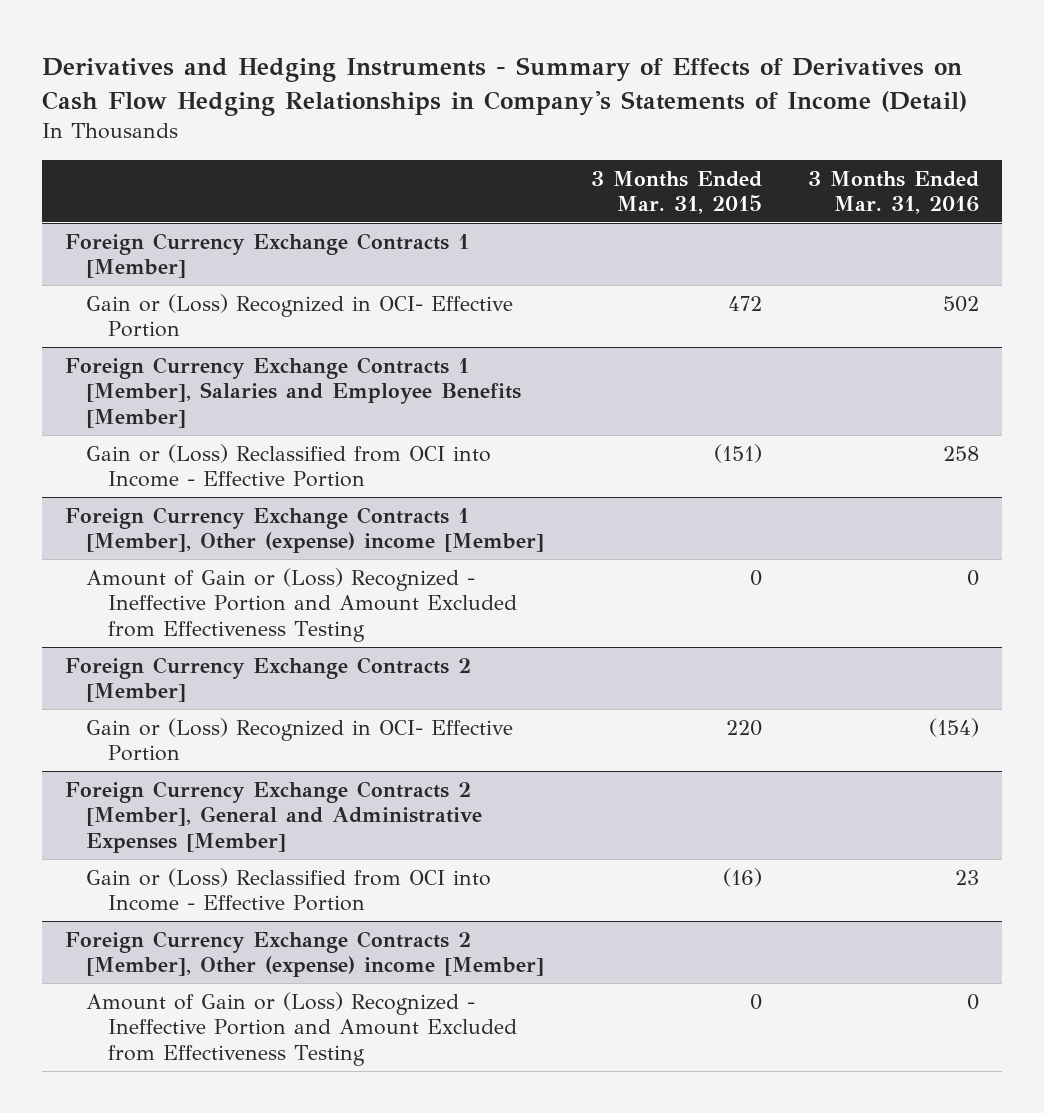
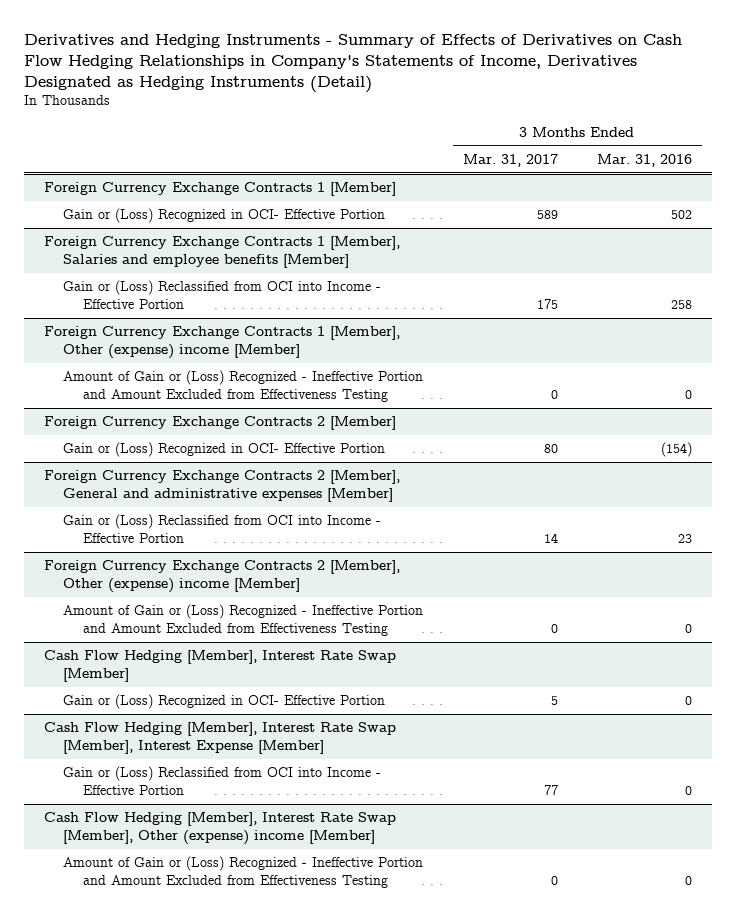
- Derivatives and Hedging Instruments - Summary of Effects of Derivatives on Cash Flow Hedging Relationships in Company's Statements of Income (Detail)
+ Derivatives and Hedging Instruments - Summary of Effects of Derivatives on Cash Flow Hedging Relationships in Company's Statements of Income, Derivatives Designated as Hedging Instruments (Detail)
- | 3 Months Ended Mar. 31, 2015 | 3 Months Ended Mar. 31, 2016
+ | 3 Months Ended Mar. 31, 2017 | 3 Months Ended Mar. 31, 2016
- Foreign Currency Exchange Contracts 1 [Member], Salaries and Employee Benefits [Member]
+ Foreign Currency Exchange Contracts 1 [Member], Salaries and employee benefits [Member]
- Foreign Currency Exchange Contracts 2 [Member], General and Administrative Expenses [Member]
+ Foreign Currency Exchange Contracts 2 [Member], General and administrative expenses [Member]
+ Cash Flow Hedging [Member], Interest Rate Swap [Member]
+ Gain or (Loss) Recognized in OCI- Effective Portion | 5 | 0
+ Cash Flow Hedging [Member], Interest Rate Swap [Member], Interest Expense [Member]
+ Gain or (Loss) Reclassified from OCI into Income - Effective Portion | 77 | 0
+ Cash Flow Hedging [Member], Interest Rate Swap [Member], Other (expense) income [Member]
+ Amount of Gain or (Loss) Recognized - Ineffective Portion and Amount Excluded from Effectiveness Testing | 0 | 0

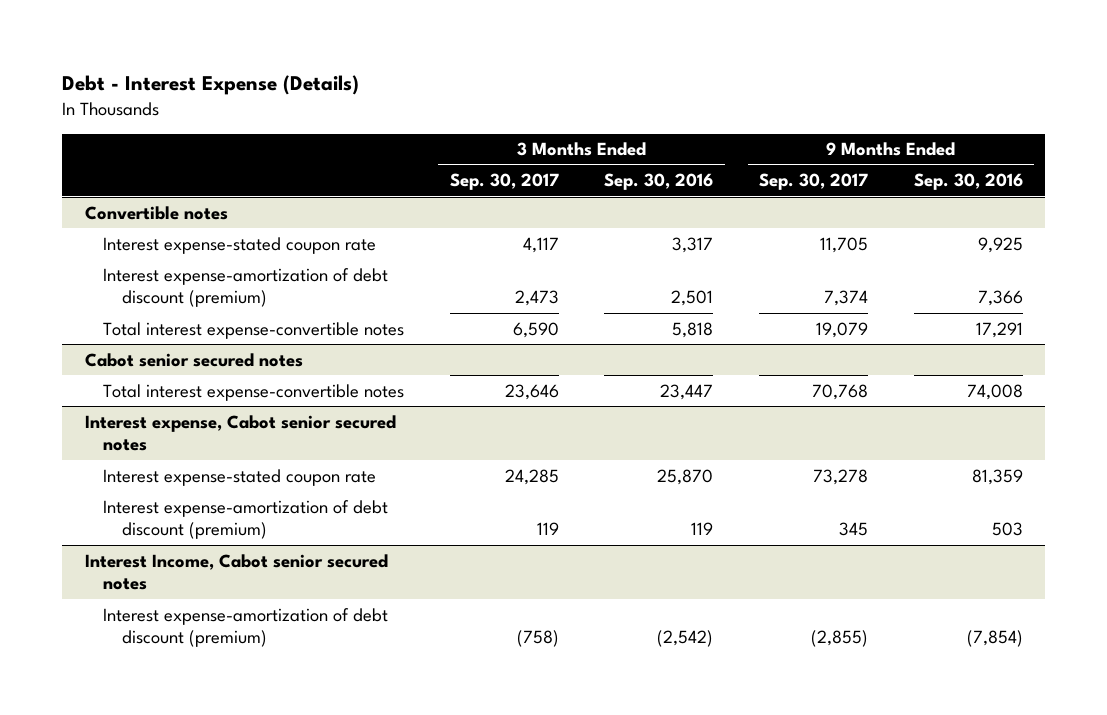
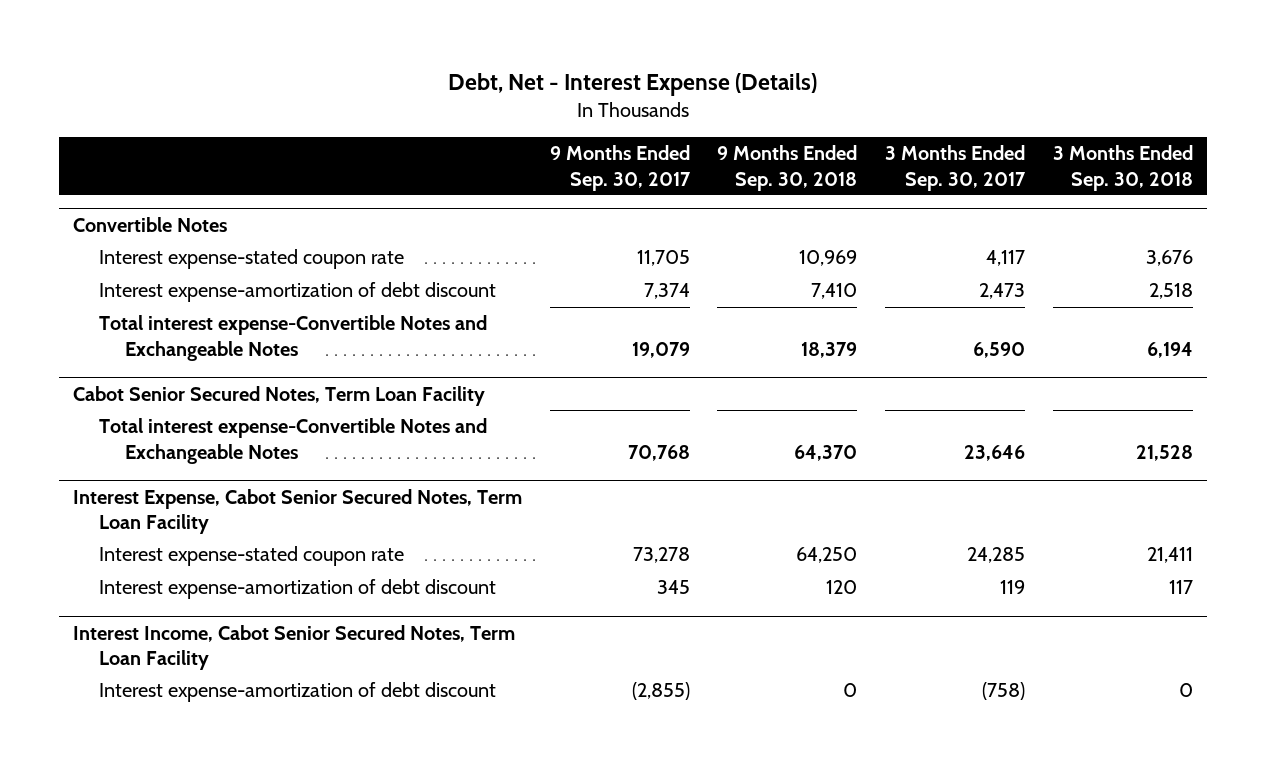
- Debt - Interest Expense (Details)
+ Debt, Net - Interest Expense (Details)
- | 3 Months Ended Sep. 30, 2017 | 3 Months Ended Sep. 30, 2016 | 9 Months Ended Sep. 30, 2017 | 9 Months Ended Sep. 30, 2016
+ | 9 Months Ended Sep. 30, 2017 | 9 Months Ended Sep. 30, 2018 | 3 Months Ended Sep. 30, 2017 | 3 Months Ended Sep. 30, 2018
- Convertible notes
+ Convertible Notes
- Interest expense-amortization of debt discount (premium) | 2,473 | 2,501 | 7,374 | 7,366
- Total interest expense-convertible notes | 6,590 | 5,818 | 19,079 | 17,291
- Cabot senior secured notes
- Total interest expense-convertible notes | 23,646 | 23,447 | 70,768 | 74,008
- Interest expense, Cabot senior secured notes
+ Interest expense-amortization of debt discount | 7,374 | 7,410 | 2,473 | 2,518
+ Total interest expense-Convertible Notes and Exchangeable Notes | 19,079 | 18,379 | 6,590 | 6,194
+ Cabot Senior Secured Notes, Term Loan Facility
+ Total interest expense-Convertible Notes and Exchangeable Notes | 70,768 | 64,370 | 23,646 | 21,528
+ Interest Expense, Cabot Senior Secured Notes, Term Loan Facility
- Interest expense-amortization of debt discount (premium) | 119 | 119 | 345 | 503
- Interest Income, Cabot senior secured notes
- Interest expense-amortization of debt discount (premium) | (758) | (2,542) | (2,855) | (7,854)
+ Interest expense-amortization of debt discount | 345 | 120 | 119 | 117
+ Interest Income, Cabot Senior Secured Notes, Term Loan Facility
+ Interest expense-amortization of debt discount | (2,855) | 0 | (758) | 0

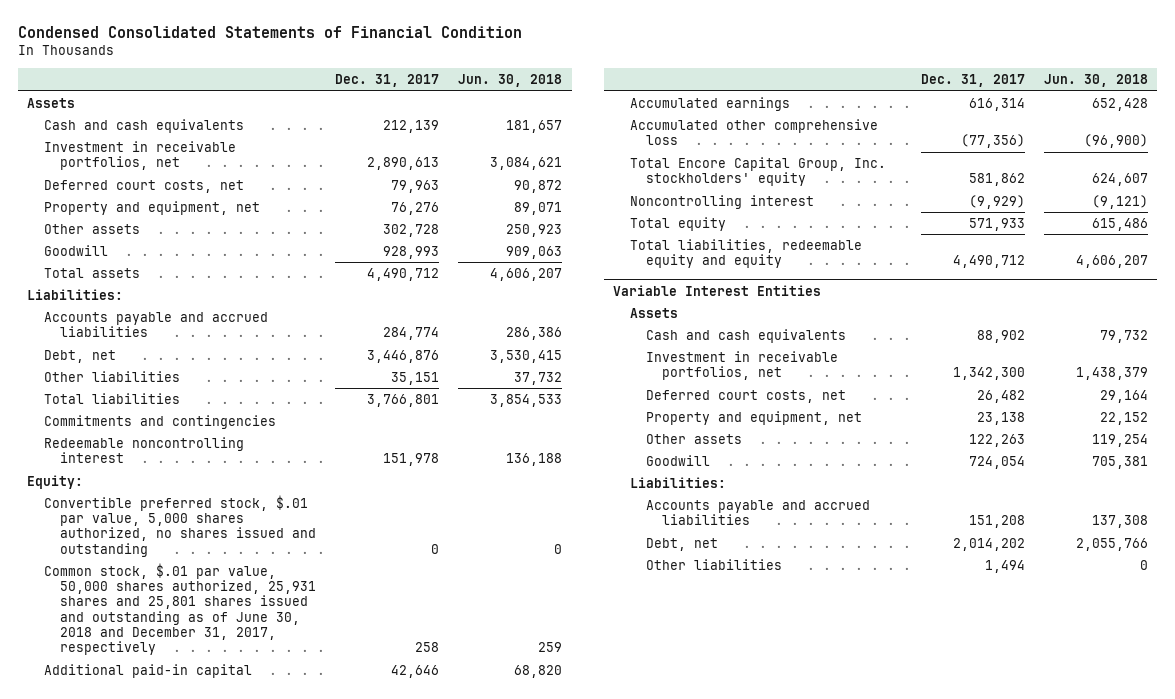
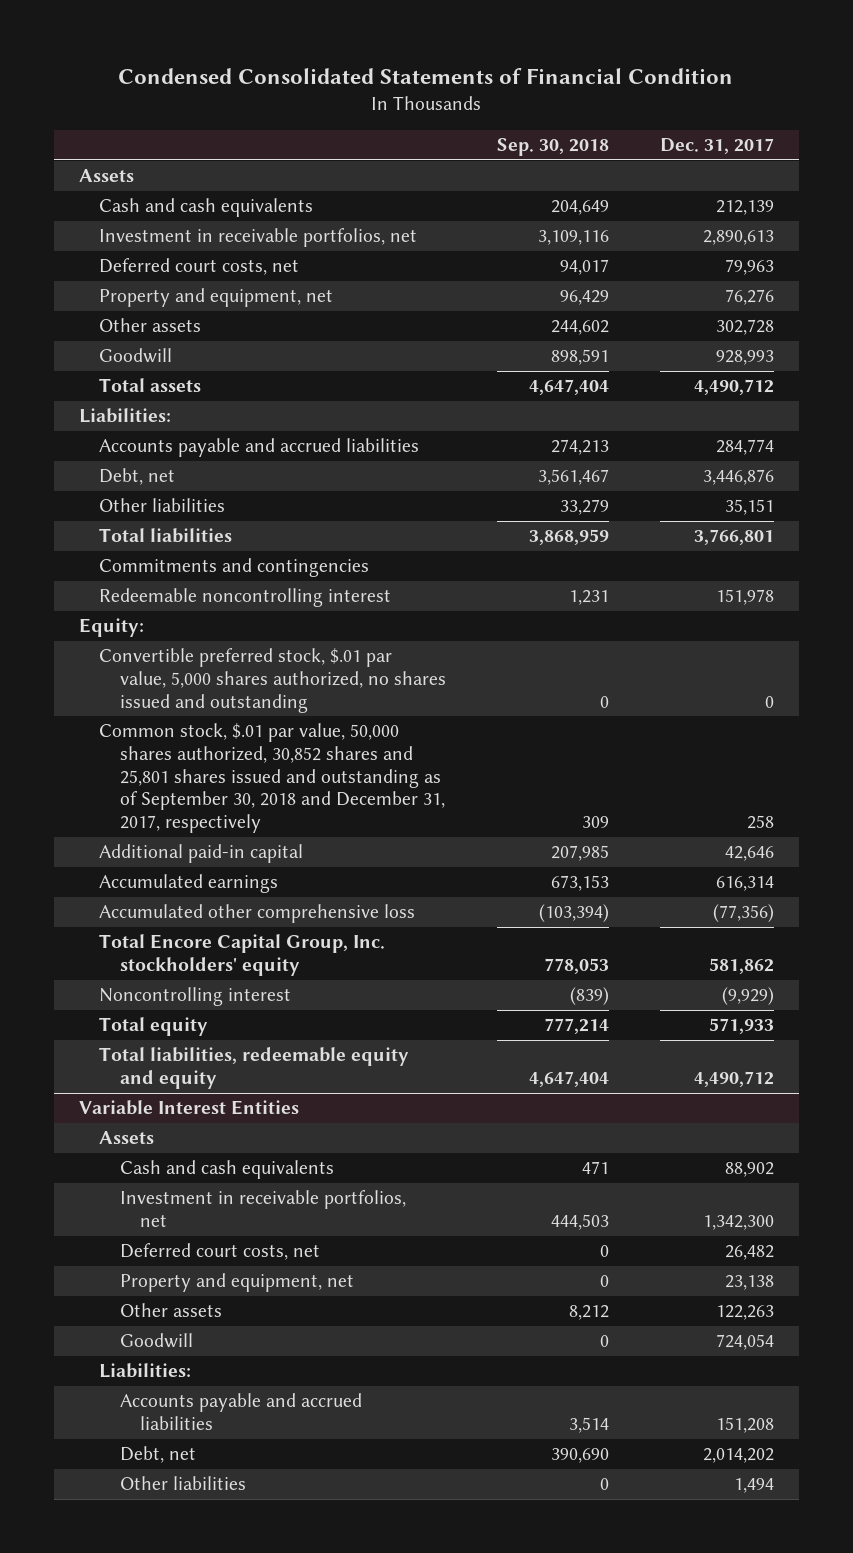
- | Dec. 31, 2017 | Jun. 30, 2018
+ | Sep. 30, 2018 | Dec. 31, 2017
- Common stock, $.01 par value, 50,000 shares authorized, 25,931 shares and 25,801 shares issued and outstanding as of June 30, 2018 and December 31, 2017, respectively | 258 | 259
+ Common stock, $.01 par value, 50,000 shares authorized, 30,852 shares and 25,801 shares issued and outstanding as of September 30, 2018 and December 31, 2017, respectively | 309 | 258

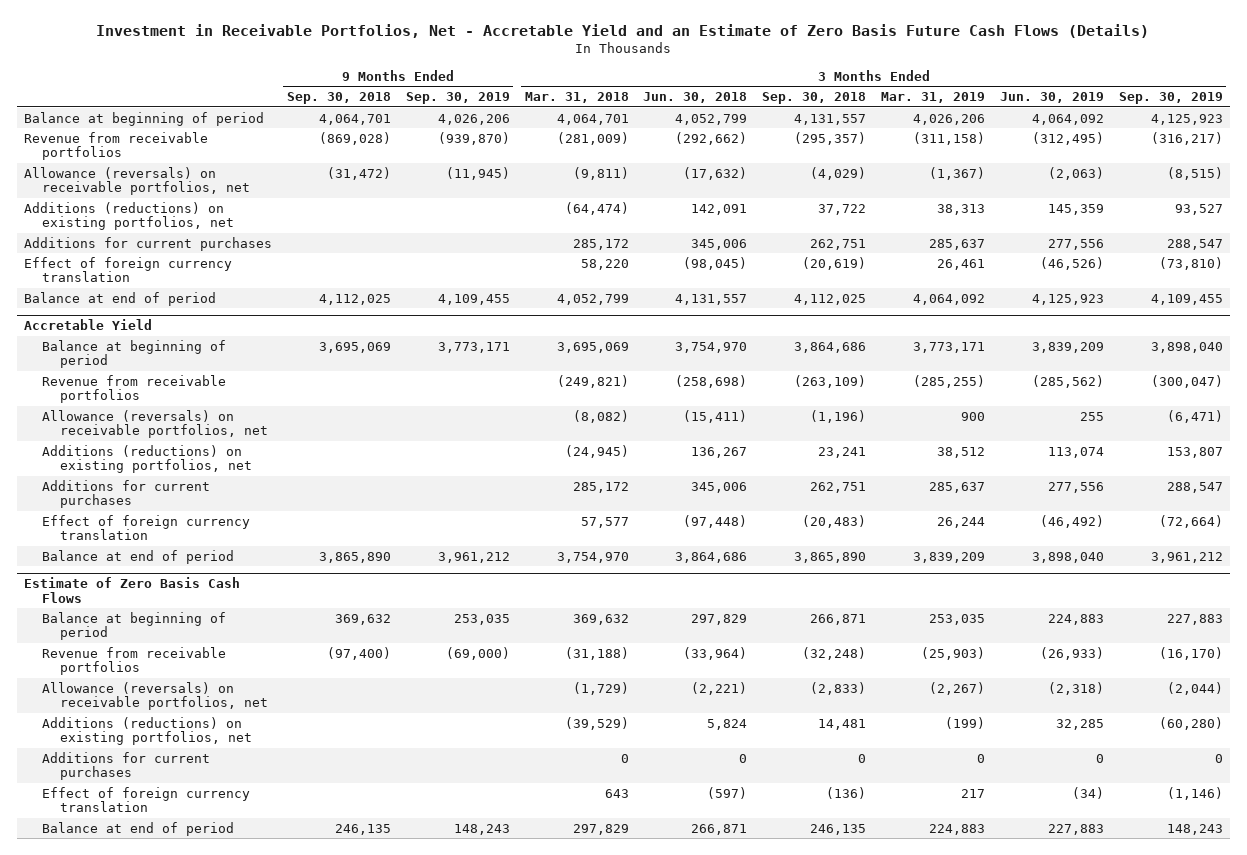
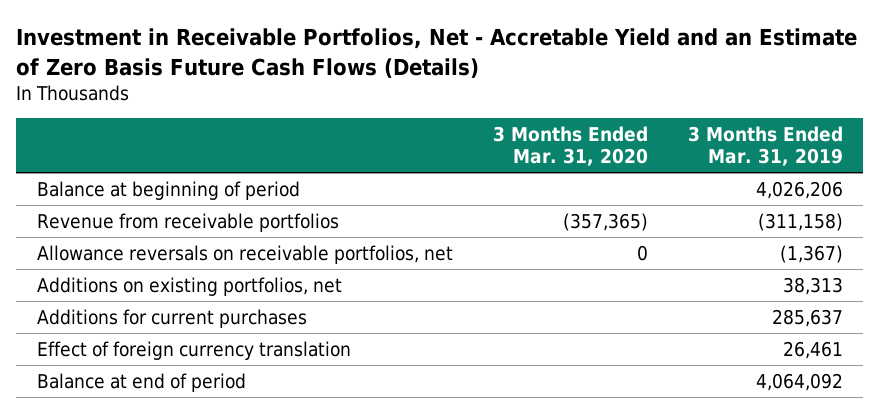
- | 9 Months Ended Sep. 30, 2018 | 9 Months Ended Sep. 30, 2019 | 3 Months Ended Mar. 31, 2018 | 3 Months Ended Jun. 30, 2018 | 3 Months Ended Sep. 30, 2018 | 3 Months Ended Mar. 31, 2019 | 3 Months Ended Jun. 30, 2019 | 3 Months Ended Sep. 30, 2019
+ | 3 Months Ended Mar. 31, 2020 | 3 Months Ended Mar. 31, 2019
- Allowance (reversals) on receivable portfolios, net | (31,472) | (11,945) | (9,811) | (17,632) | (4,029) | (1,367) | (2,063) | (8,515)
- Additions (reductions) on existing portfolios, net | | | (64,474) | 142,091 | 37,722 | 38,313 | 145,359 | 93,527
+ Allowance reversals on receivable portfolios, net | 0 | (1,367)
+ Additions on existing portfolios, net | | 38,313
- Accretable Yield
- Balance at beginning of period | 3,695,069 | 3,773,171 | 3,695,069 | 3,754,970 | 3,864,686 | 3,773,171 | 3,839,209 | 3,898,040
- Revenue from receivable portfolios | | | (249,821) | (258,698) | (263,109) | (285,255) | (285,562) | (300,047)
- Allowance (reversals) on receivable portfolios, net | | | (8,082) | (15,411) | (1,196) | 900 | 255 | (6,471)
- Additions (reductions) on existing portfolios, net | | | (24,945) | 136,267 | 23,241 | 38,512 | 113,074 | 153,807
- Additions for current purchases | | | 285,172 | 345,006 | 262,751 | 285,637 | 277,556 | 288,547
- Effect of foreign currency translation | | | 57,577 | (97,448) | (20,483) | 26,244 | (46,492) | (72,664)
- Balance at end of period | 3,865,890 | 3,961,212 | 3,754,970 | 3,864,686 | 3,865,890 | 3,839,209 | 3,898,040 | 3,961,212
- Estimate of Zero Basis Cash Flows
- Balance at beginning of period | 369,632 | 253,035 | 369,632 | 297,829 | 266,871 | 253,035 | 224,883 | 227,883
- Revenue from receivable portfolios | (97,400) | (69,000) | (31,188) | (33,964) | (32,248) | (25,903) | (26,933) | (16,170)
- Allowance (reversals) on receivable portfolios, net | | | (1,729) | (2,221) | (2,833) | (2,267) | (2,318) | (2,044)
- Additions (reductions) on existing portfolios, net | | | (39,529) | 5,824 | 14,481 | (199) | 32,285 | (60,280)
- Additions for current purchases | | | 0 | 0 | 0 | 0 | 0 | 0
- Effect of foreign currency translation | | | 643 | (597) | (136) | 217 | (34) | (1,146)
- Balance at end of period | 246,135 | 148,243 | 297,829 | 266,871 | 246,135 | 224,883 | 227,883 | 148,243

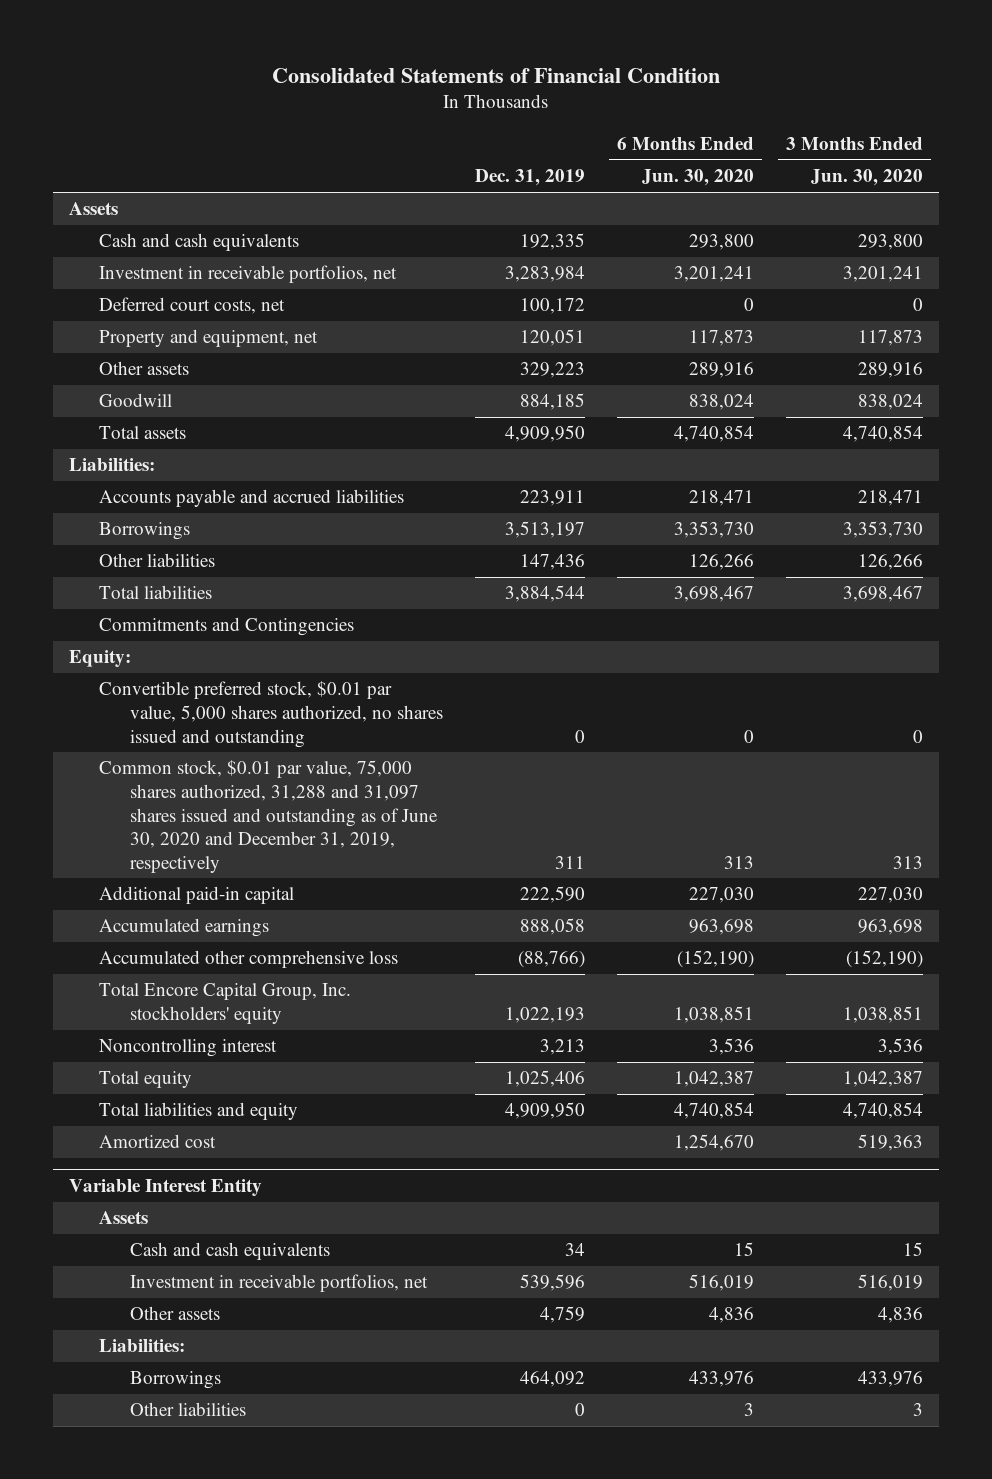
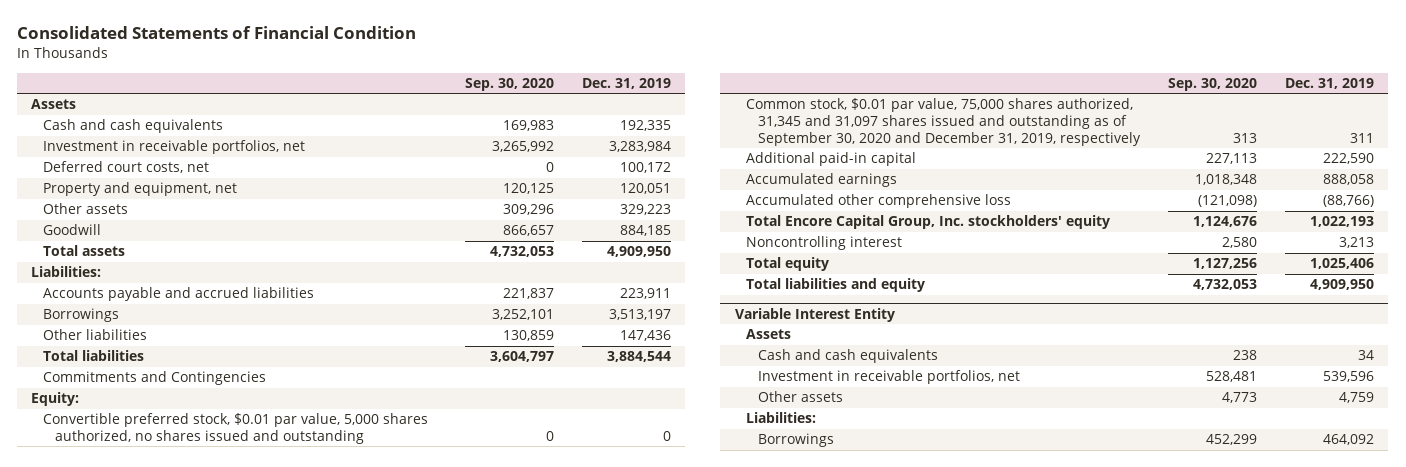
- | Dec. 31, 2019 | 6 Months Ended Jun. 30, 2020 | 3 Months Ended Jun. 30, 2020
+ | Sep. 30, 2020 | Dec. 31, 2019
- Common stock, $0.01 par value, 75,000 shares authorized, 31,288 and 31,097 shares issued and outstanding as of June 30, 2020 and December 31, 2019, respectively | 311 | 313 | 313
+ Common stock, $0.01 par value, 75,000 shares authorized, 31,345 and 31,097 shares issued and outstanding as of September 30, 2020 and December 31, 2019, respectively | 313 | 311
- Amortized cost | | 1,254,670 | 519,363
@ Variable Interest Entity
- Other liabilities | 0 | 3 | 3

